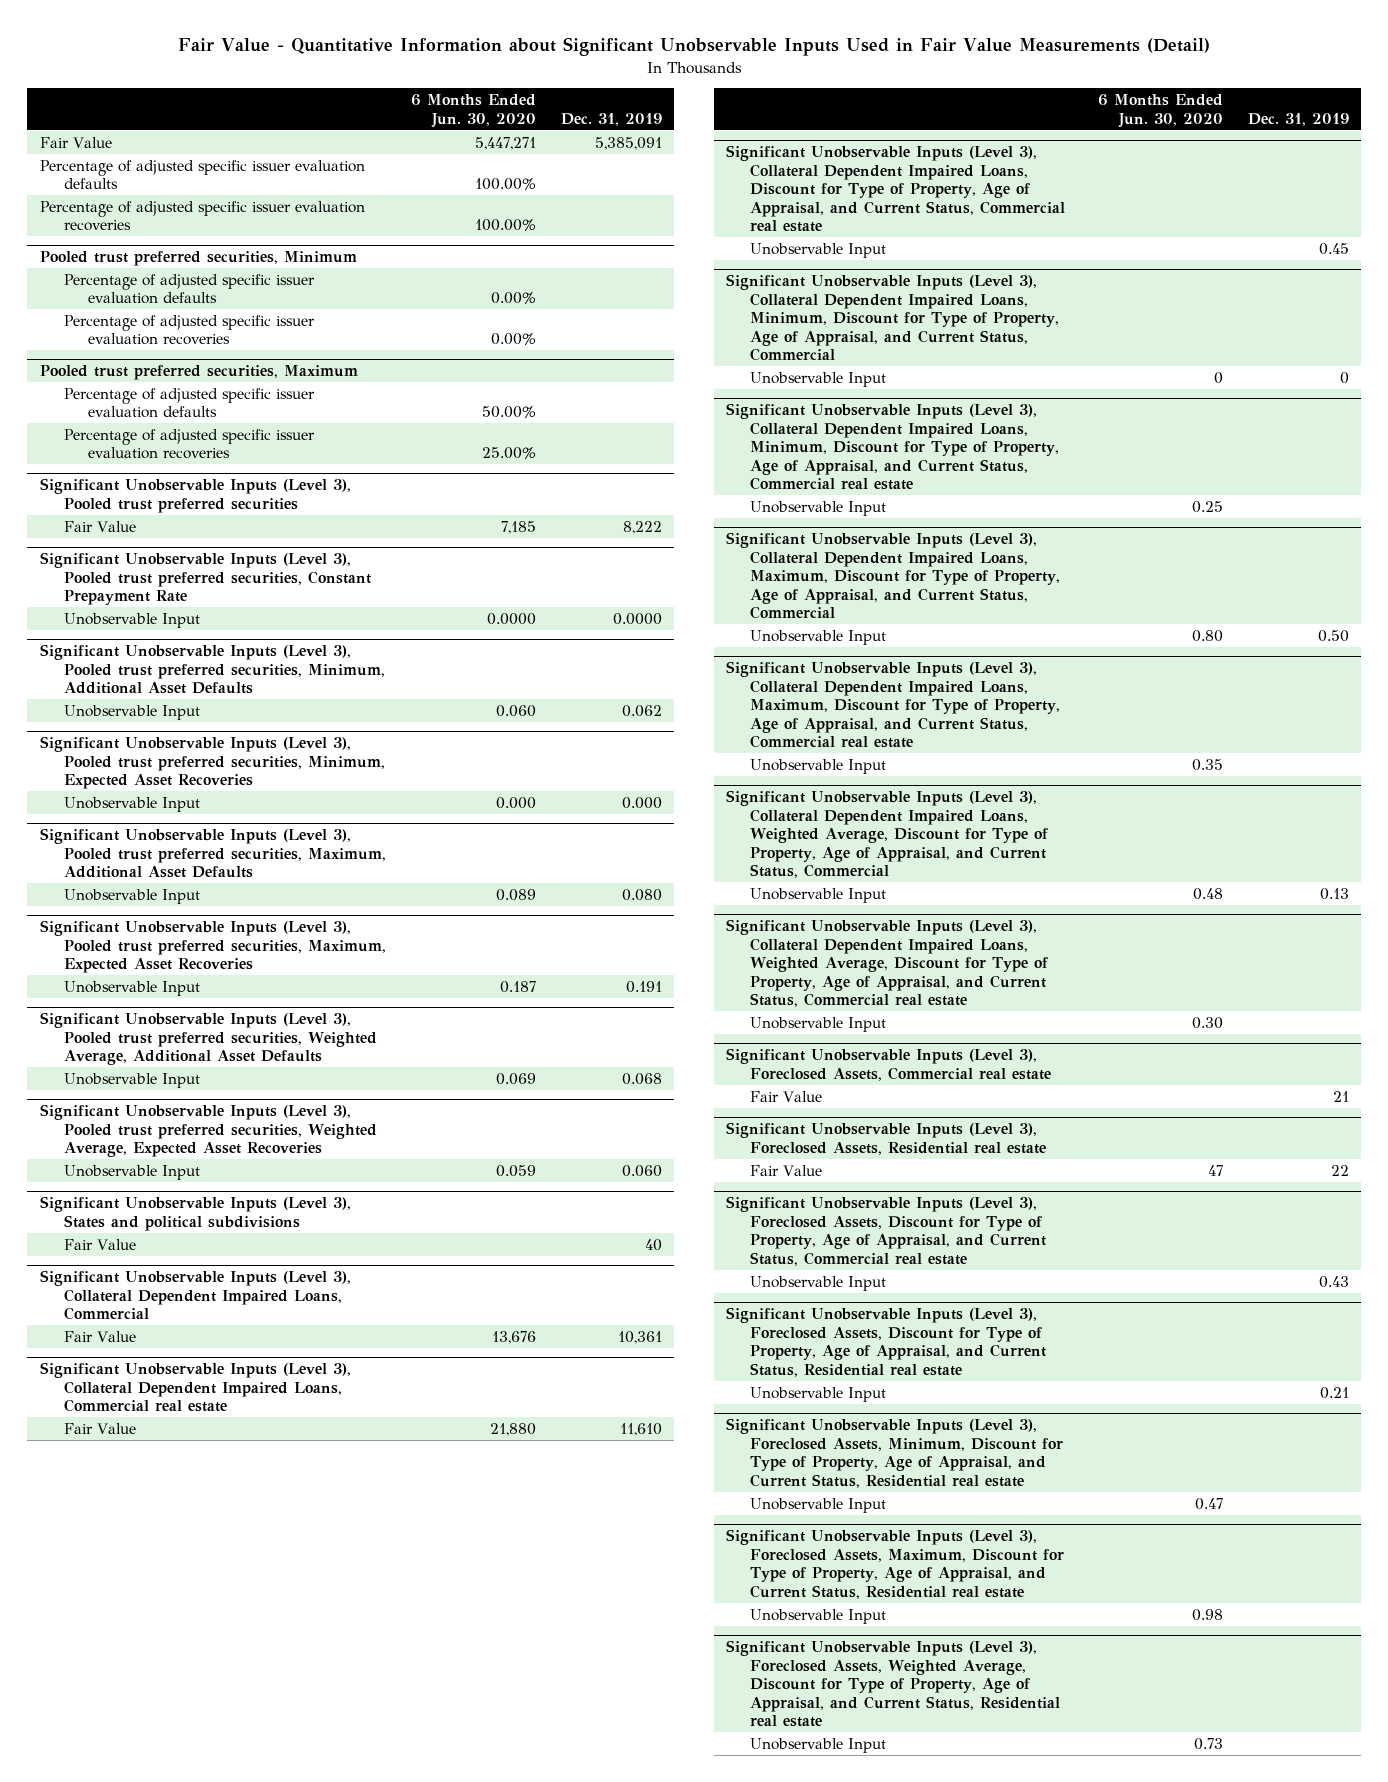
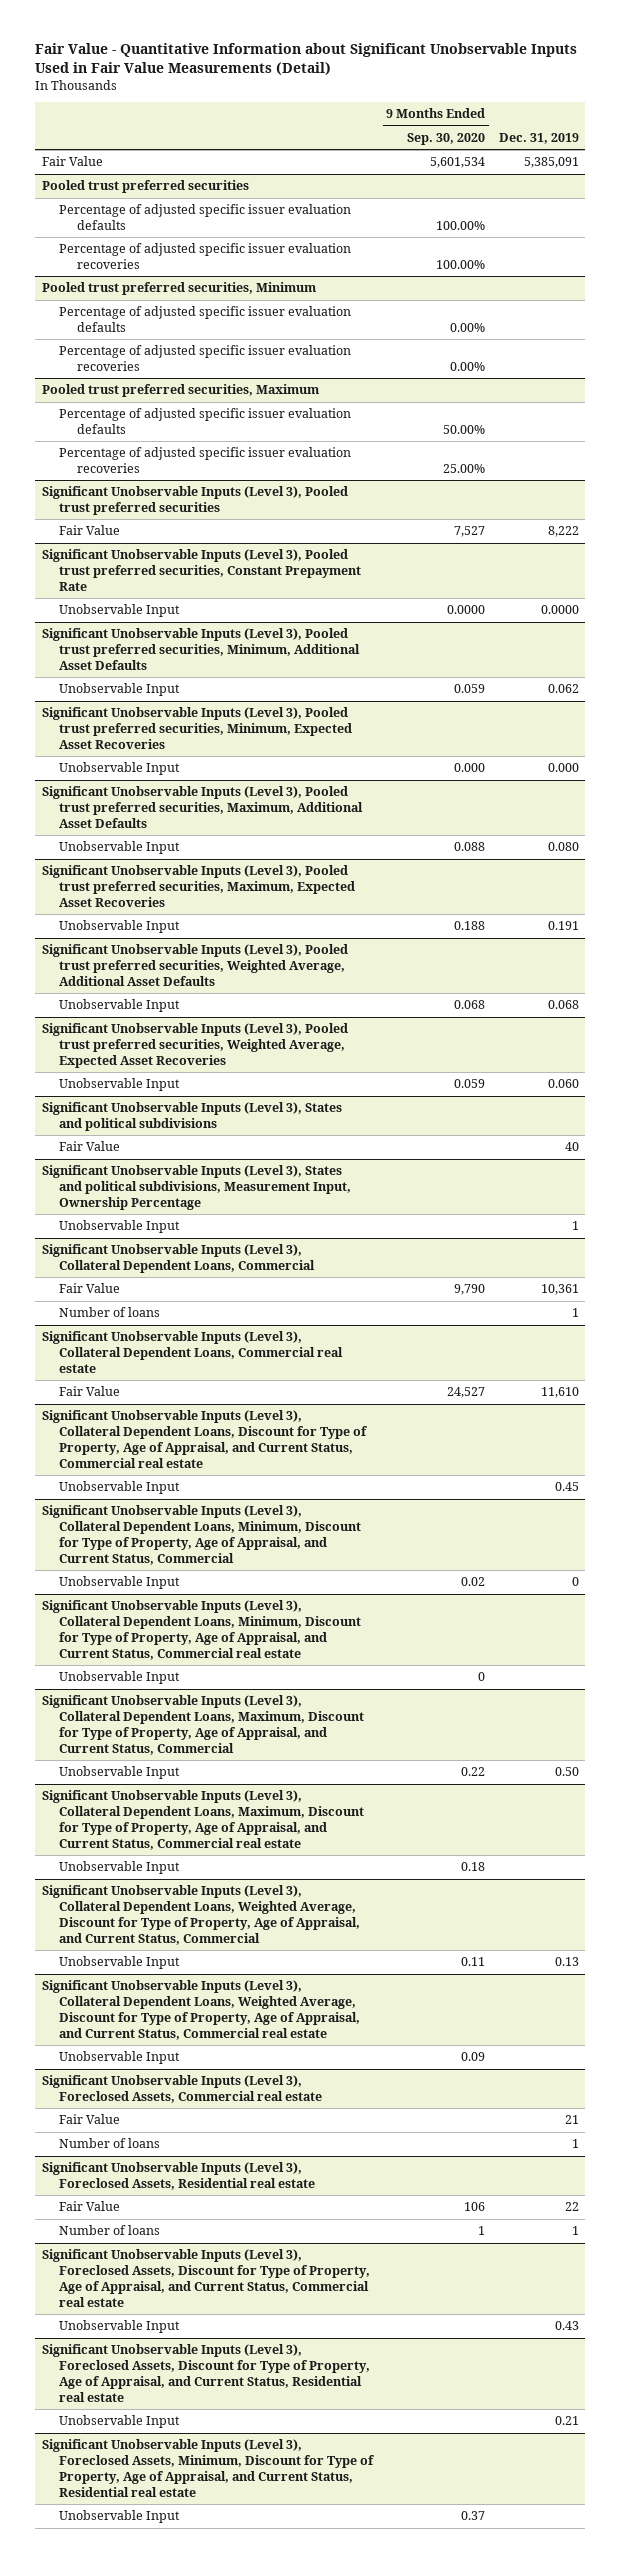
- | 6 Months Ended Jun. 30, 2020 | Dec. 31, 2019
+ | 9 Months Ended Sep. 30, 2020 | Dec. 31, 2019
+ Pooled trust preferred securities
- Significant Unobservable Inputs (Level 3), Collateral Dependent Impaired Loans, Commercial
+ Significant Unobservable Inputs (Level 3), States and political subdivisions, Measurement Input, Ownership Percentage
+ Unobservable Input | | 1
+ Significant Unobservable Inputs (Level 3), Collateral Dependent Loans, Commercial
- Significant Unobservable Inputs (Level 3), Collateral Dependent Impaired Loans, Commercial real estate
+ Number of loans | | 1
+ Significant Unobservable Inputs (Level 3), Collateral Dependent Loans, Commercial real estate
- Significant Unobservable Inputs (Level 3), Collateral Dependent Impaired Loans, Discount for Type of Property, Age of Appraisal, and Current Status, Commercial real estate
+ Significant Unobservable Inputs (Level 3), Collateral Dependent Loans, Discount for Type of Property, Age of Appraisal, and Current Status, Commercial real estate
- Significant Unobservable Inputs (Level 3), Collateral Dependent Impaired Loans, Minimum, Discount for Type of Property, Age of Appraisal, and Current Status, Commercial
+ Significant Unobservable Inputs (Level 3), Collateral Dependent Loans, Minimum, Discount for Type of Property, Age of Appraisal, and Current Status, Commercial
- Significant Unobservable Inputs (Level 3), Collateral Dependent Impaired Loans, Minimum, Discount for Type of Property, Age of Appraisal, and Current Status, Commercial real estate
+ Significant Unobservable Inputs (Level 3), Collateral Dependent Loans, Minimum, Discount for Type of Property, Age of Appraisal, and Current Status, Commercial real estate
- Significant Unobservable Inputs (Level 3), Collateral Dependent Impaired Loans, Maximum, Discount for Type of Property, Age of Appraisal, and Current Status, Commercial
+ Significant Unobservable Inputs (Level 3), Collateral Dependent Loans, Maximum, Discount for Type of Property, Age of Appraisal, and Current Status, Commercial
- Significant Unobservable Inputs (Level 3), Collateral Dependent Impaired Loans, Maximum, Discount for Type of Property, Age of Appraisal, and Current Status, Commercial real estate
+ Significant Unobservable Inputs (Level 3), Collateral Dependent Loans, Maximum, Discount for Type of Property, Age of Appraisal, and Current Status, Commercial real estate
- Significant Unobservable Inputs (Level 3), Collateral Dependent Impaired Loans, Weighted Average, Discount for Type of Property, Age of Appraisal, and Current Status, Commercial
+ Significant Unobservable Inputs (Level 3), Collateral Dependent Loans, Weighted Average, Discount for Type of Property, Age of Appraisal, and Current Status, Commercial
- Significant Unobservable Inputs (Level 3), Collateral Dependent Impaired Loans, Weighted Average, Discount for Type of Property, Age of Appraisal, and Current Status, Commercial real estate
+ Significant Unobservable Inputs (Level 3), Collateral Dependent Loans, Weighted Average, Discount for Type of Property, Age of Appraisal, and Current Status, Commercial real estate
@ Significant Unobservable Inputs (Level 3), Foreclosed Assets, Commercial real estate
+ Number of loans | | 1
@ Significant Unobservable Inputs (Level 3), Foreclosed Assets, Residential real estate
+ Number of loans | 1 | 1
- Significant Unobservable Inputs (Level 3), Foreclosed Assets, Maximum, Discount for Type of Property, Age of Appraisal, and Current Status, Residential real estate
- Unobservable Input | 0.98 |
- Significant Unobservable Inputs (Level 3), Foreclosed Assets, Weighted Average, Discount for Type of Property, Age of Appraisal, and Current Status, Residential real estate
- Unobservable Input | 0.73 |

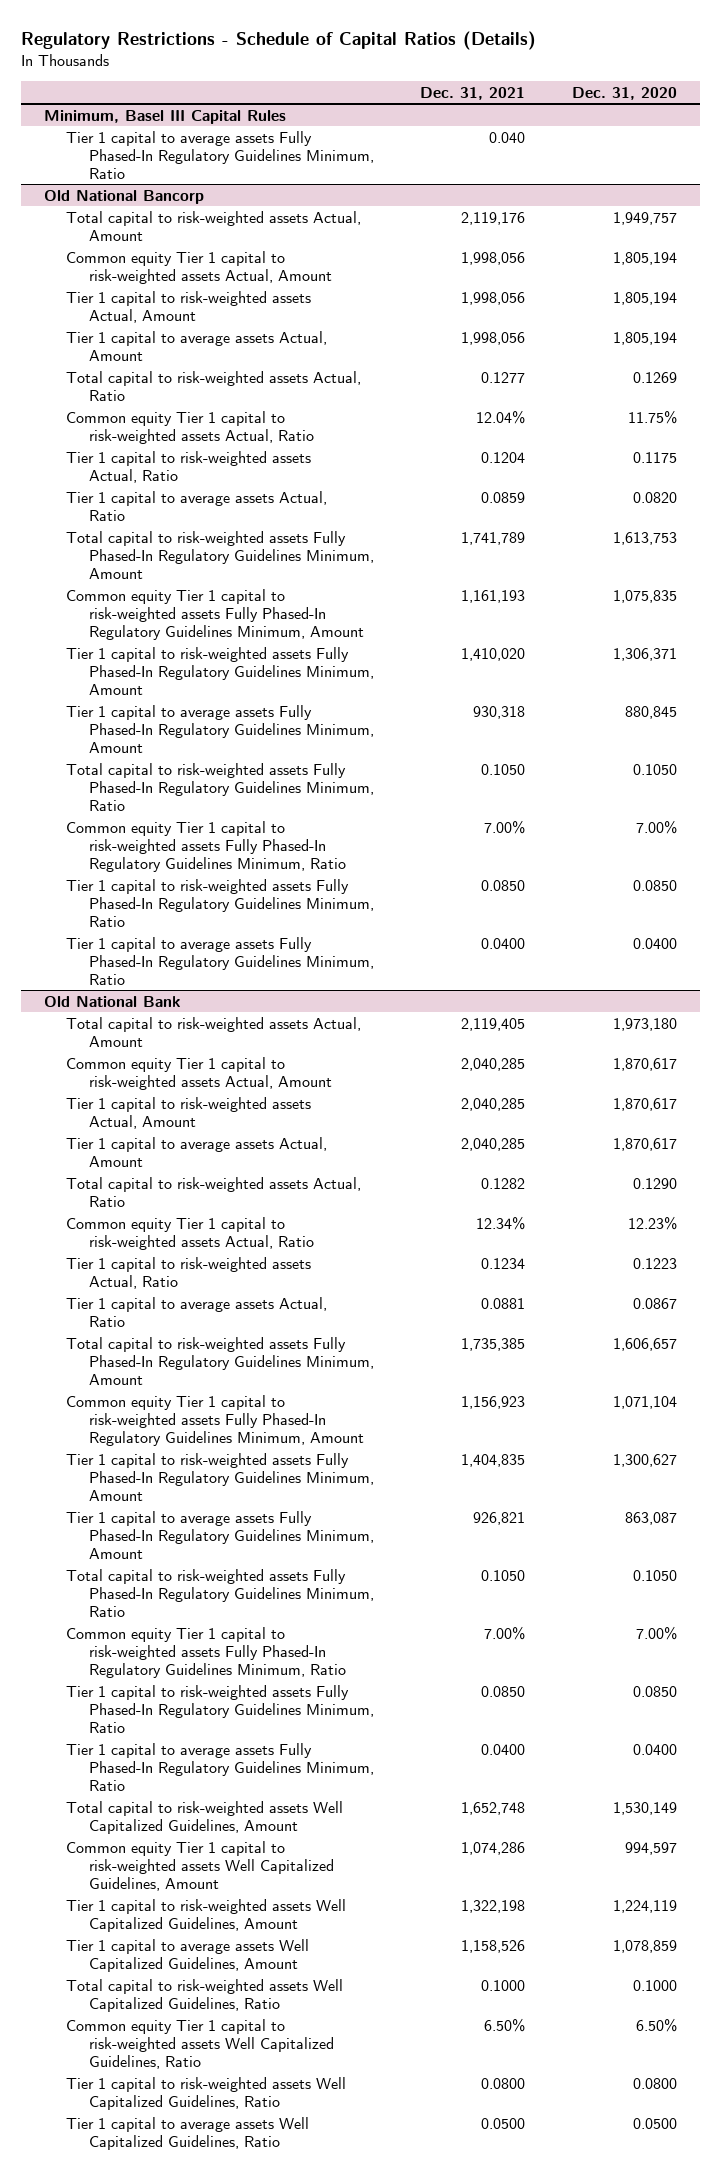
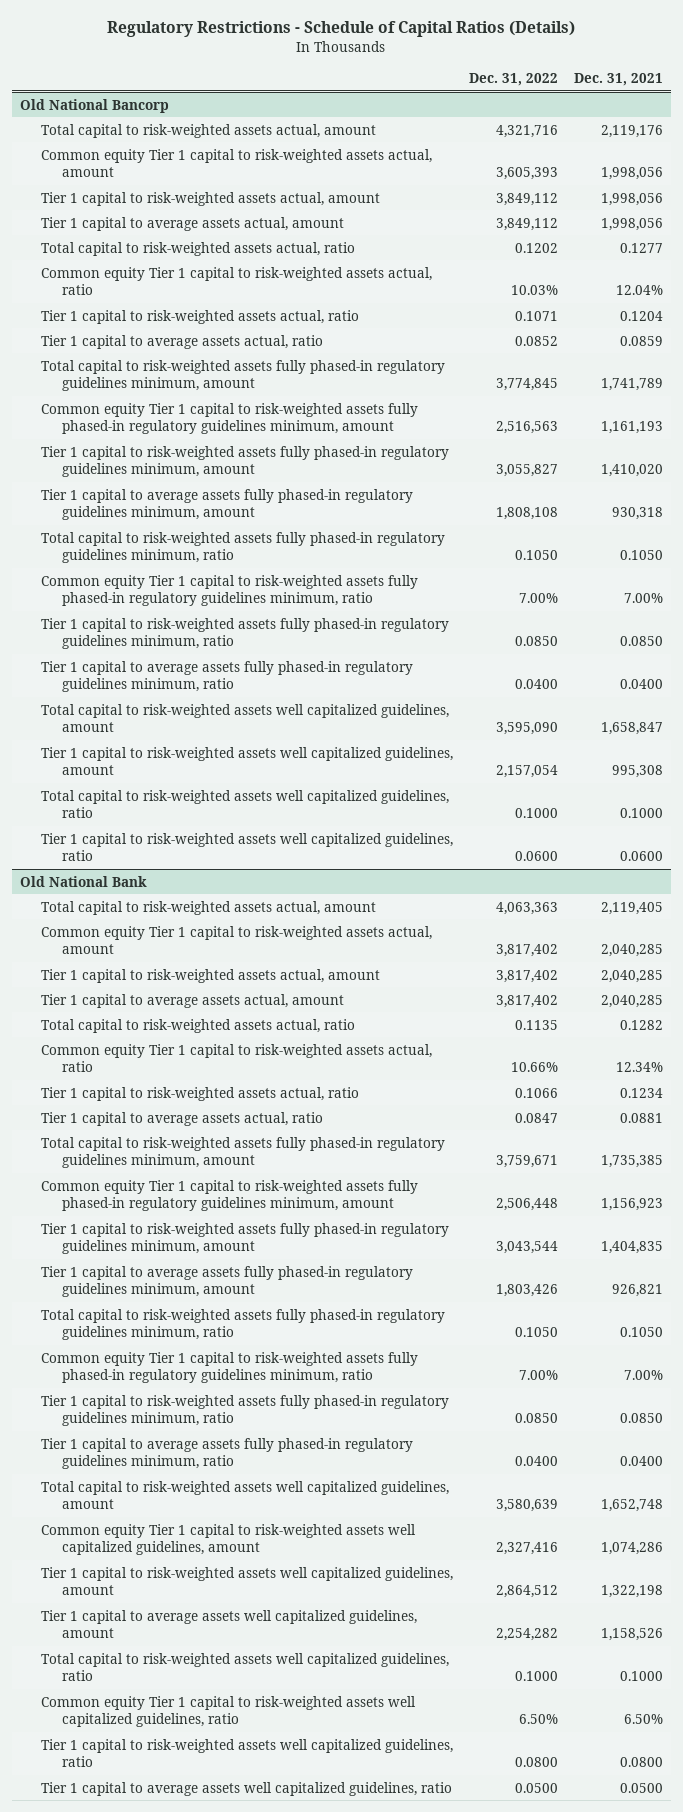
- | Dec. 31, 2021 | Dec. 31, 2020
+ | Dec. 31, 2022 | Dec. 31, 2021
- Minimum, Basel III Capital Rules
- Tier 1 capital to average assets Fully Phased-In Regulatory Guidelines Minimum, Ratio | 0.040 |
@ Old National Bancorp
- Total capital to risk-weighted assets Actual, Amount | 2,119,176 | 1,949,757
- Common equity Tier 1 capital to risk-weighted assets Actual, Amount | 1,998,056 | 1,805,194
- Tier 1 capital to risk-weighted assets Actual, Amount | 1,998,056 | 1,805,194
- Tier 1 capital to average assets Actual, Amount | 1,998,056 | 1,805,194
- Total capital to risk-weighted assets Actual, Ratio | 0.1277 | 0.1269
- Common equity Tier 1 capital to risk-weighted assets Actual, Ratio | 12.04% | 11.75%
- Tier 1 capital to risk-weighted assets Actual, Ratio | 0.1204 | 0.1175
- Tier 1 capital to average assets Actual, Ratio | 0.0859 | 0.0820
- Total capital to risk-weighted assets Fully Phased-In Regulatory Guidelines Minimum, Amount | 1,741,789 | 1,613,753
- Common equity Tier 1 capital to risk-weighted assets Fully Phased-In Regulatory Guidelines Minimum, Amount | 1,161,193 | 1,075,835
- Tier 1 capital to risk-weighted assets Fully Phased-In Regulatory Guidelines Minimum, Amount | 1,410,020 | 1,306,371
- Tier 1 capital to average assets Fully Phased-In Regulatory Guidelines Minimum, Amount | 930,318 | 880,845
- Total capital to risk-weighted assets Fully Phased-In Regulatory Guidelines Minimum, Ratio | 0.1050 | 0.1050
- Common equity Tier 1 capital to risk-weighted assets Fully Phased-In Regulatory Guidelines Minimum, Ratio | 7.00% | 7.00%
- Tier 1 capital to risk-weighted assets Fully Phased-In Regulatory Guidelines Minimum, Ratio | 0.0850 | 0.0850
- Tier 1 capital to average assets Fully Phased-In Regulatory Guidelines Minimum, Ratio | 0.0400 | 0.0400
+ Total capital to risk-weighted assets actual, amount | 4,321,716 | 2,119,176
+ Common equity Tier 1 capital to risk-weighted assets actual, amount | 3,605,393 | 1,998,056
+ Tier 1 capital to risk-weighted assets actual, amount | 3,849,112 | 1,998,056
+ Tier 1 capital to average assets actual, amount | 3,849,112 | 1,998,056
+ Total capital to risk-weighted assets actual, ratio | 0.1202 | 0.1277
+ Common equity Tier 1 capital to risk-weighted assets actual, ratio | 10.03% | 12.04%
+ Tier 1 capital to risk-weighted assets actual, ratio | 0.1071 | 0.1204
+ Tier 1 capital to average assets actual, ratio | 0.0852 | 0.0859
+ Total capital to risk-weighted assets fully phased-in regulatory guidelines minimum, amount | 3,774,845 | 1,741,789
+ Common equity Tier 1 capital to risk-weighted assets fully phased-in regulatory guidelines minimum, amount | 2,516,563 | 1,161,193
+ Tier 1 capital to risk-weighted assets fully phased-in regulatory guidelines minimum, amount | 3,055,827 | 1,410,020
+ Tier 1 capital to average assets fully phased-in regulatory guidelines minimum, amount | 1,808,108 | 930,318
+ Total capital to risk-weighted assets fully phased-in regulatory guidelines minimum, ratio | 0.1050 | 0.1050
+ Common equity Tier 1 capital to risk-weighted assets fully phased-in regulatory guidelines minimum, ratio | 7.00% | 7.00%
+ Tier 1 capital to risk-weighted assets fully phased-in regulatory guidelines minimum, ratio | 0.0850 | 0.0850
+ Tier 1 capital to average assets fully phased-in regulatory guidelines minimum, ratio | 0.0400 | 0.0400
+ Total capital to risk-weighted assets well capitalized guidelines, amount | 3,595,090 | 1,658,847
+ Tier 1 capital to risk-weighted assets well capitalized guidelines, amount | 2,157,054 | 995,308
+ Total capital to risk-weighted assets well capitalized guidelines, ratio | 0.1000 | 0.1000
+ Tier 1 capital to risk-weighted assets well capitalized guidelines, ratio | 0.0600 | 0.0600
@ Old National Bank
- Total capital to risk-weighted assets Actual, Amount | 2,119,405 | 1,973,180
- Common equity Tier 1 capital to risk-weighted assets Actual, Amount | 2,040,285 | 1,870,617
- Tier 1 capital to risk-weighted assets Actual, Amount | 2,040,285 | 1,870,617
- Tier 1 capital to average assets Actual, Amount | 2,040,285 | 1,870,617
- Total capital to risk-weighted assets Actual, Ratio | 0.1282 | 0.1290
- Common equity Tier 1 capital to risk-weighted assets Actual, Ratio | 12.34% | 12.23%
- Tier 1 capital to risk-weighted assets Actual, Ratio | 0.1234 | 0.1223
- Tier 1 capital to average assets Actual, Ratio | 0.0881 | 0.0867
- Total capital to risk-weighted assets Fully Phased-In Regulatory Guidelines Minimum, Amount | 1,735,385 | 1,606,657
- Common equity Tier 1 capital to risk-weighted assets Fully Phased-In Regulatory Guidelines Minimum, Amount | 1,156,923 | 1,071,104
- Tier 1 capital to risk-weighted assets Fully Phased-In Regulatory Guidelines Minimum, Amount | 1,404,835 | 1,300,627
- Tier 1 capital to average assets Fully Phased-In Regulatory Guidelines Minimum, Amount | 926,821 | 863,087
- Total capital to risk-weighted assets Fully Phased-In Regulatory Guidelines Minimum, Ratio | 0.1050 | 0.1050
- Common equity Tier 1 capital to risk-weighted assets Fully Phased-In Regulatory Guidelines Minimum, Ratio | 7.00% | 7.00%
- Tier 1 capital to risk-weighted assets Fully Phased-In Regulatory Guidelines Minimum, Ratio | 0.0850 | 0.0850
- Tier 1 capital to average assets Fully Phased-In Regulatory Guidelines Minimum, Ratio | 0.0400 | 0.0400
- Total capital to risk-weighted assets Well Capitalized Guidelines, Amount | 1,652,748 | 1,530,149
- Common equity Tier 1 capital to risk-weighted assets Well Capitalized Guidelines, Amount | 1,074,286 | 994,597
- Tier 1 capital to risk-weighted assets Well Capitalized Guidelines, Amount | 1,322,198 | 1,224,119
- Tier 1 capital to average assets Well Capitalized Guidelines, Amount | 1,158,526 | 1,078,859
- Total capital to risk-weighted assets Well Capitalized Guidelines, Ratio | 0.1000 | 0.1000
- Common equity Tier 1 capital to risk-weighted assets Well Capitalized Guidelines, Ratio | 6.50% | 6.50%
- Tier 1 capital to risk-weighted assets Well Capitalized Guidelines, Ratio | 0.0800 | 0.0800
- Tier 1 capital to average assets Well Capitalized Guidelines, Ratio | 0.0500 | 0.0500
+ Total capital to risk-weighted assets actual, amount | 4,063,363 | 2,119,405
+ Common equity Tier 1 capital to risk-weighted assets actual, amount | 3,817,402 | 2,040,285
+ Tier 1 capital to risk-weighted assets actual, amount | 3,817,402 | 2,040,285
+ Tier 1 capital to average assets actual, amount | 3,817,402 | 2,040,285
+ Total capital to risk-weighted assets actual, ratio | 0.1135 | 0.1282
+ Common equity Tier 1 capital to risk-weighted assets actual, ratio | 10.66% | 12.34%
+ Tier 1 capital to risk-weighted assets actual, ratio | 0.1066 | 0.1234
+ Tier 1 capital to average assets actual, ratio | 0.0847 | 0.0881
+ Total capital to risk-weighted assets fully phased-in regulatory guidelines minimum, amount | 3,759,671 | 1,735,385
+ Common equity Tier 1 capital to risk-weighted assets fully phased-in regulatory guidelines minimum, amount | 2,506,448 | 1,156,923
+ Tier 1 capital to risk-weighted assets fully phased-in regulatory guidelines minimum, amount | 3,043,544 | 1,404,835
+ Tier 1 capital to average assets fully phased-in regulatory guidelines minimum, amount | 1,803,426 | 926,821
+ Total capital to risk-weighted assets fully phased-in regulatory guidelines minimum, ratio | 0.1050 | 0.1050
+ Common equity Tier 1 capital to risk-weighted assets fully phased-in regulatory guidelines minimum, ratio | 7.00% | 7.00%
+ Tier 1 capital to risk-weighted assets fully phased-in regulatory guidelines minimum, ratio | 0.0850 | 0.0850
+ Tier 1 capital to average assets fully phased-in regulatory guidelines minimum, ratio | 0.0400 | 0.0400
+ Total capital to risk-weighted assets well capitalized guidelines, amount | 3,580,639 | 1,652,748
+ Common equity Tier 1 capital to risk-weighted assets well capitalized guidelines, amount | 2,327,416 | 1,074,286
+ Tier 1 capital to risk-weighted assets well capitalized guidelines, amount | 2,864,512 | 1,322,198
+ Tier 1 capital to average assets well capitalized guidelines, amount | 2,254,282 | 1,158,526
+ Total capital to risk-weighted assets well capitalized guidelines, ratio | 0.1000 | 0.1000
+ Common equity Tier 1 capital to risk-weighted assets well capitalized guidelines, ratio | 6.50% | 6.50%
+ Tier 1 capital to risk-weighted assets well capitalized guidelines, ratio | 0.0800 | 0.0800
+ Tier 1 capital to average assets well capitalized guidelines, ratio | 0.0500 | 0.0500

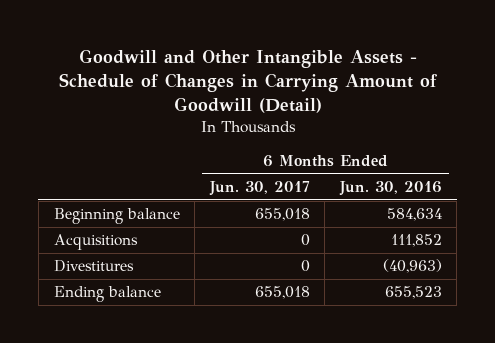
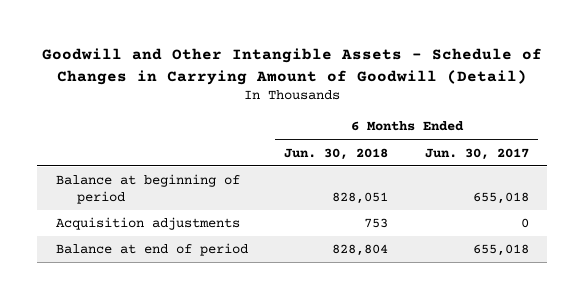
- | 6 Months Ended Jun. 30, 2017 | 6 Months Ended Jun. 30, 2016
+ | 6 Months Ended Jun. 30, 2018 | 6 Months Ended Jun. 30, 2017
- Beginning balance | 655,018 | 584,634
- Acquisitions | 0 | 111,852
- Divestitures | 0 | (40,963)
- Ending balance | 655,018 | 655,523
+ Balance at beginning of period | 828,051 | 655,018
+ Acquisition adjustments | 753 | 0
+ Balance at end of period | 828,804 | 655,018

